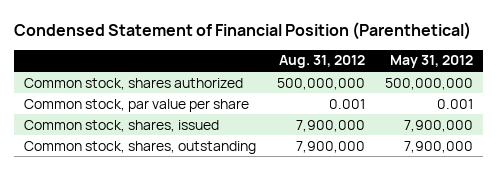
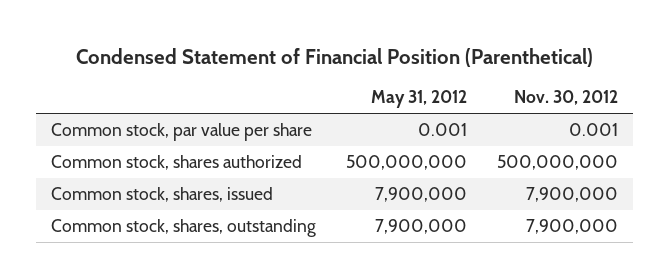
- | Aug. 31, 2012 | May 31, 2012
+ | May 31, 2012 | Nov. 30, 2012
moved down: Common stock, shares authorized | 500,000,000 | 500,000,000

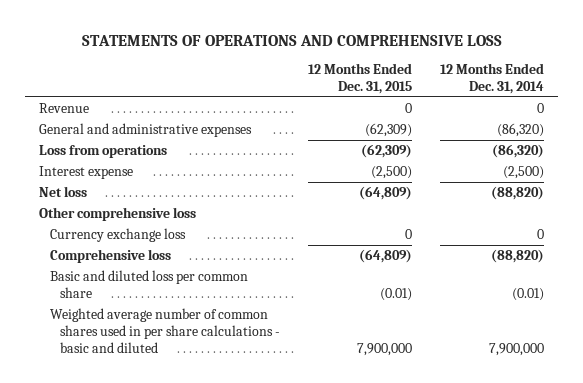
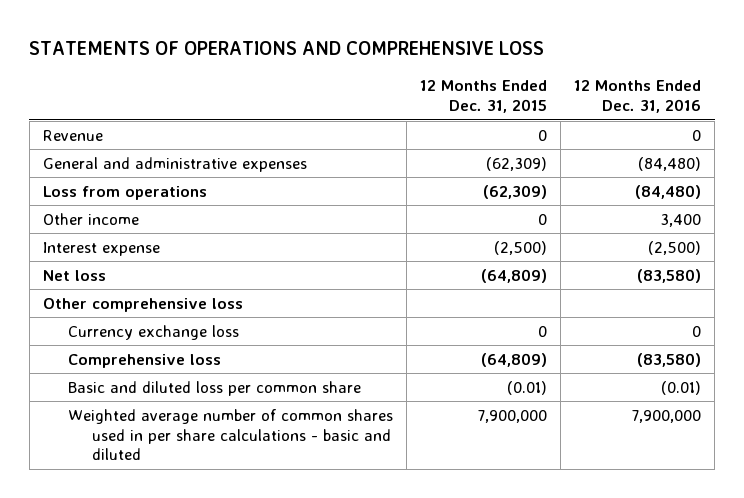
- | 12 Months Ended Dec. 31, 2015 | 12 Months Ended Dec. 31, 2014
+ | 12 Months Ended Dec. 31, 2015 | 12 Months Ended Dec. 31, 2016
+ Other income | 0 | 3,400

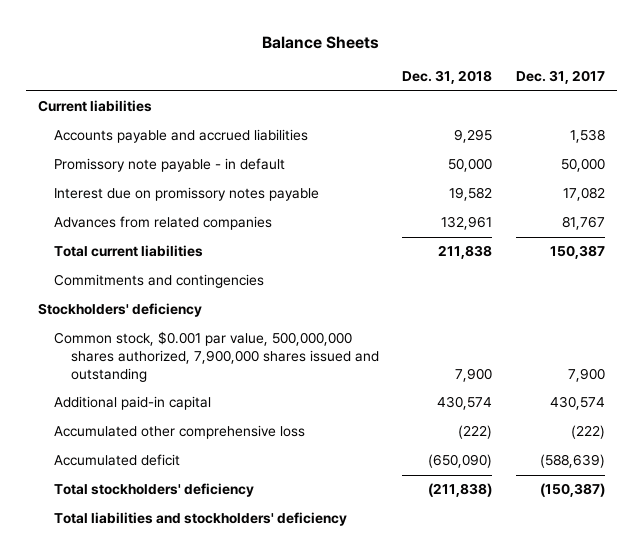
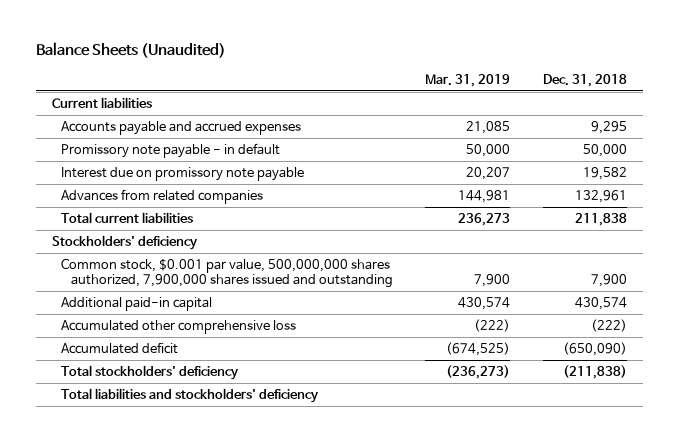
- Balance Sheets
+ Balance Sheets (Unaudited)
- | Dec. 31, 2018 | Dec. 31, 2017
+ | Mar. 31, 2019 | Dec. 31, 2018
- Accounts payable and accrued liabilities | 9,295 | 1,538
+ Accounts payable and accrued expenses | 21,085 | 9,295
- Interest due on promissory notes payable | 19,582 | 17,082
+ Interest due on promissory note payable | 20,207 | 19,582
- Commitments and contingencies

